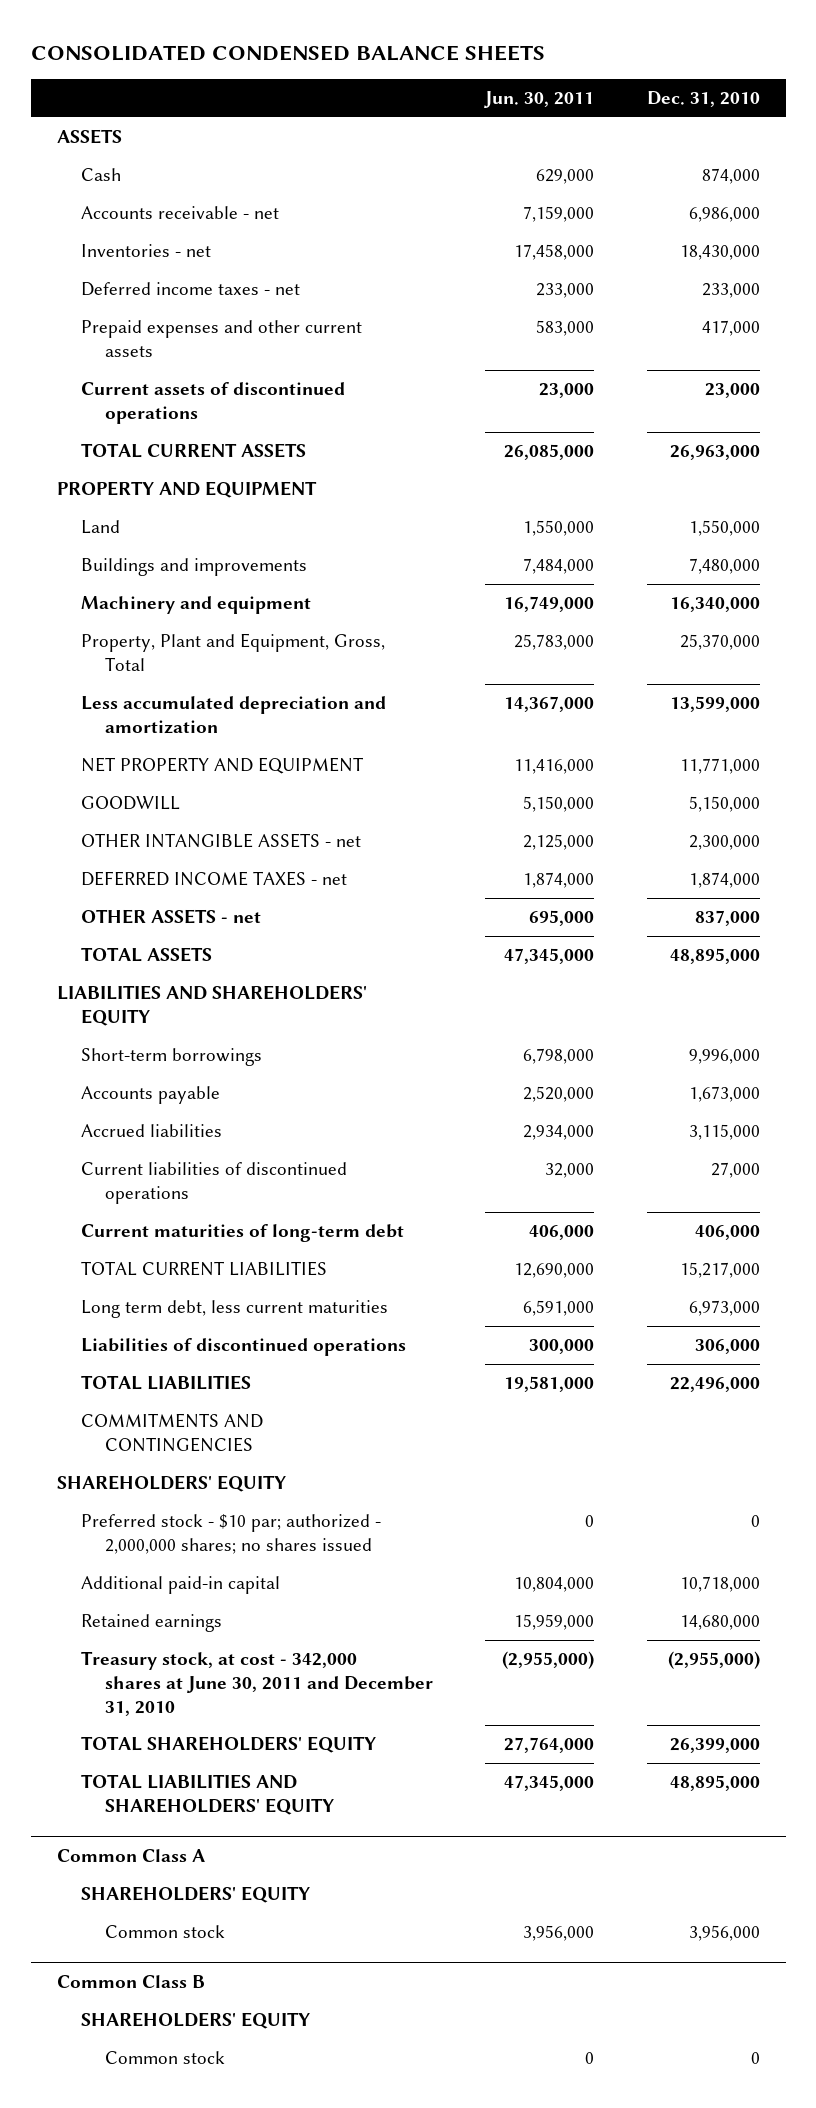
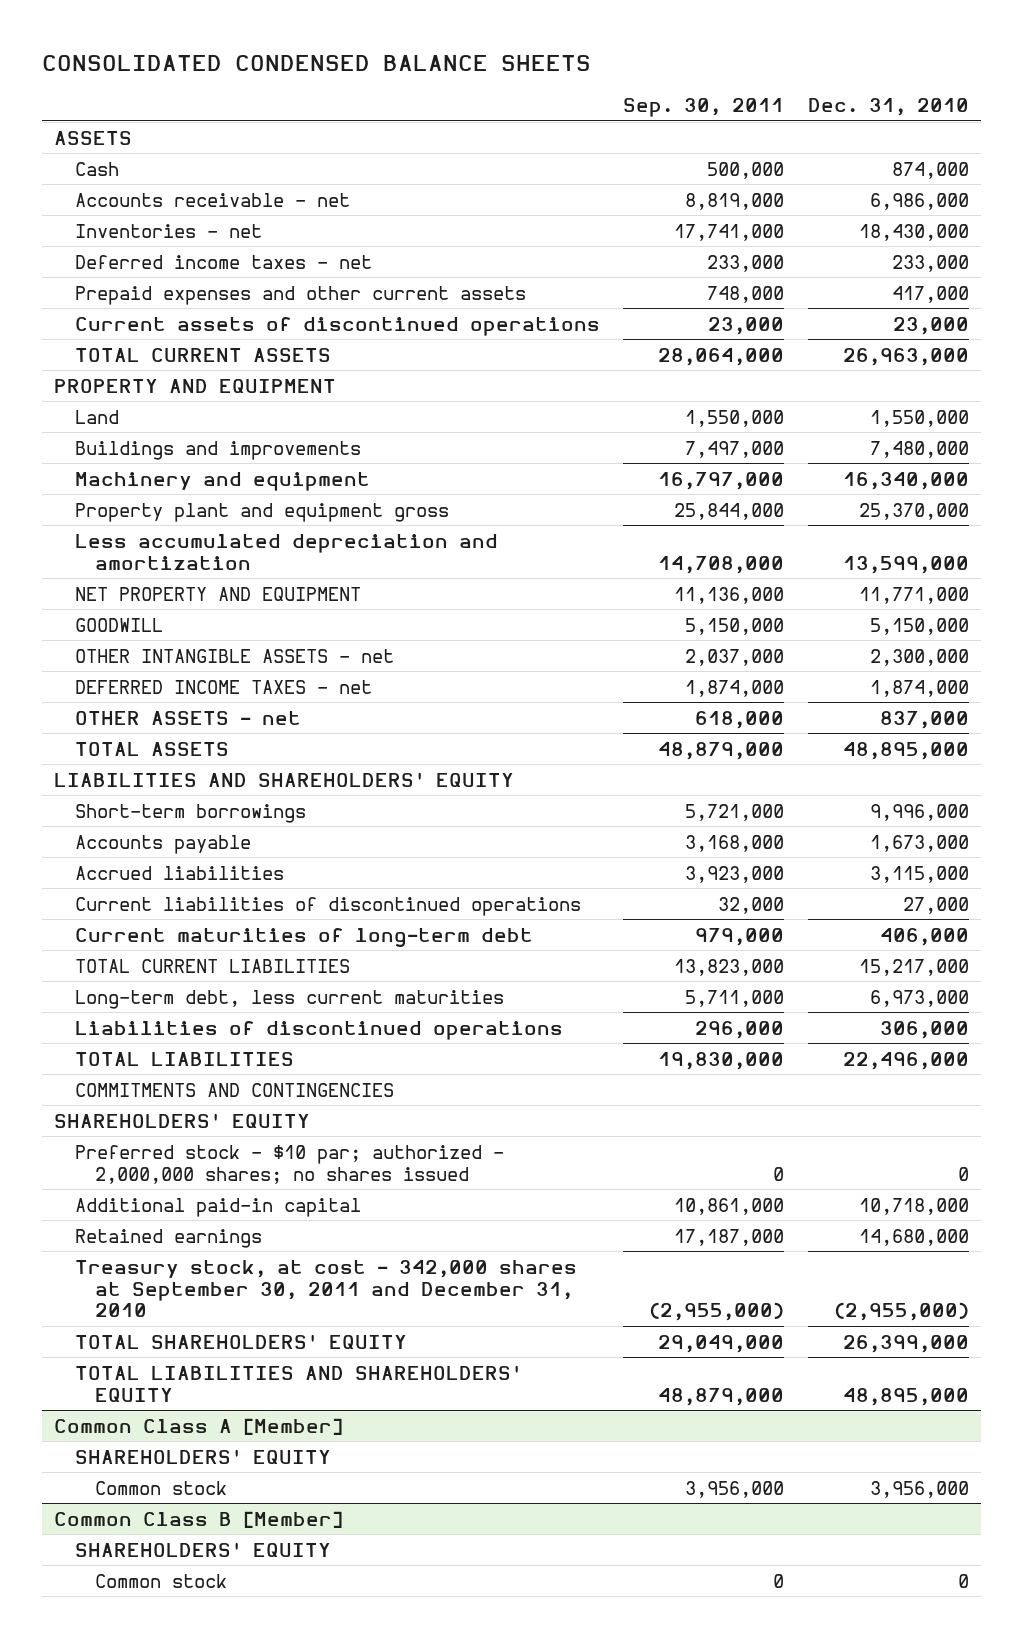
- | Jun. 30, 2011 | Dec. 31, 2010
+ | Sep. 30, 2011 | Dec. 31, 2010
- Property, Plant and Equipment, Gross, Total | 25,783,000 | 25,370,000
+ Property plant and equipment gross | 25,844,000 | 25,370,000
- Long term debt, less current maturities | 6,591,000 | 6,973,000
+ Long-term debt, less current maturities | 5,711,000 | 6,973,000
- Treasury stock, at cost - 342,000 shares at June 30, 2011 and December 31, 2010 | (2,955,000) | (2,955,000)
+ Treasury stock, at cost - 342,000 shares at September 30, 2011 and December 31, 2010 | (2,955,000) | (2,955,000)
- Common Class A
+ Common Class A [Member]
- Common Class B
+ Common Class B [Member]

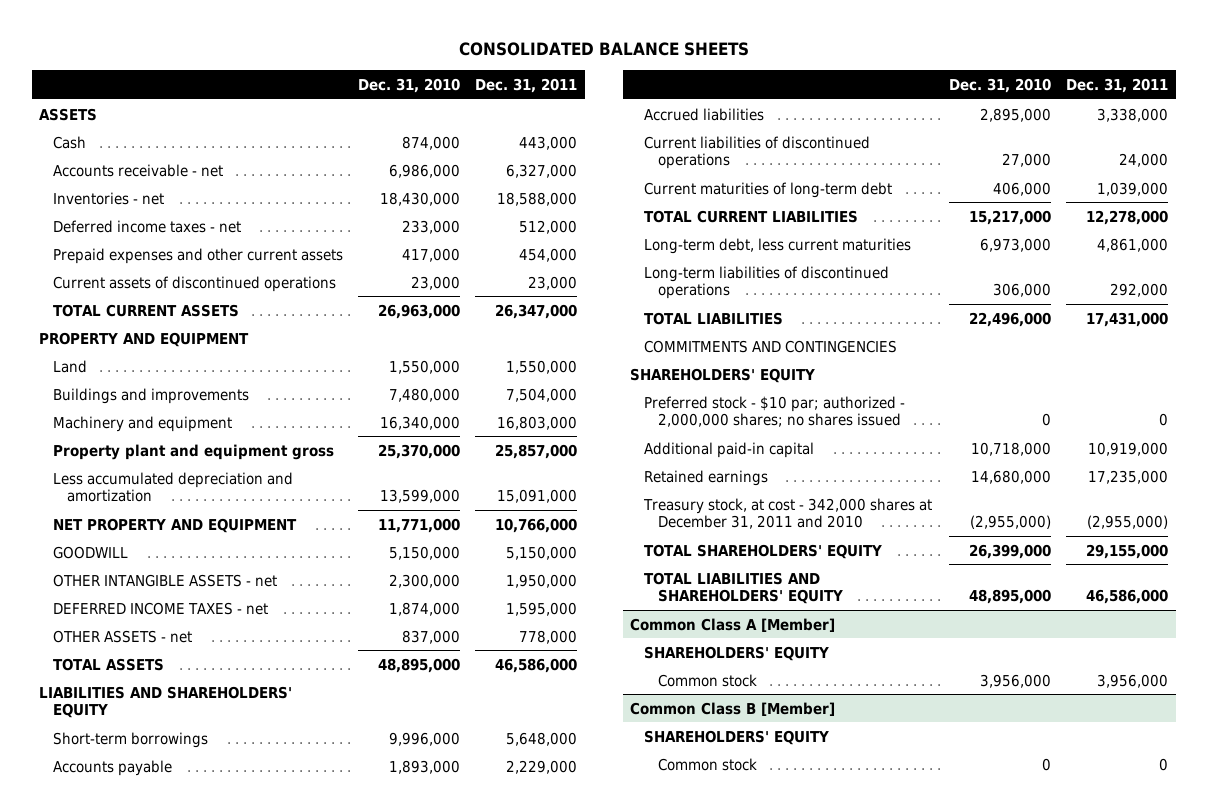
- CONSOLIDATED CONDENSED BALANCE SHEETS
+ CONSOLIDATED BALANCE SHEETS
- | Sep. 30, 2011 | Dec. 31, 2010
+ | Dec. 31, 2010 | Dec. 31, 2011
- Accounts payable | 3,168,000 | 1,673,000
- Accrued liabilities | 3,923,000 | 3,115,000
+ Accounts payable | 1,893,000 | 2,229,000
+ Accrued liabilities | 2,895,000 | 3,338,000
- Liabilities of discontinued operations | 296,000 | 306,000
+ Long-term liabilities of discontinued operations | 306,000 | 292,000
- Treasury stock, at cost - 342,000 shares at September 30, 2011 and December 31, 2010 | (2,955,000) | (2,955,000)
+ Treasury stock, at cost - 342,000 shares at December 31, 2011 and 2010 | (2,955,000) | (2,955,000)

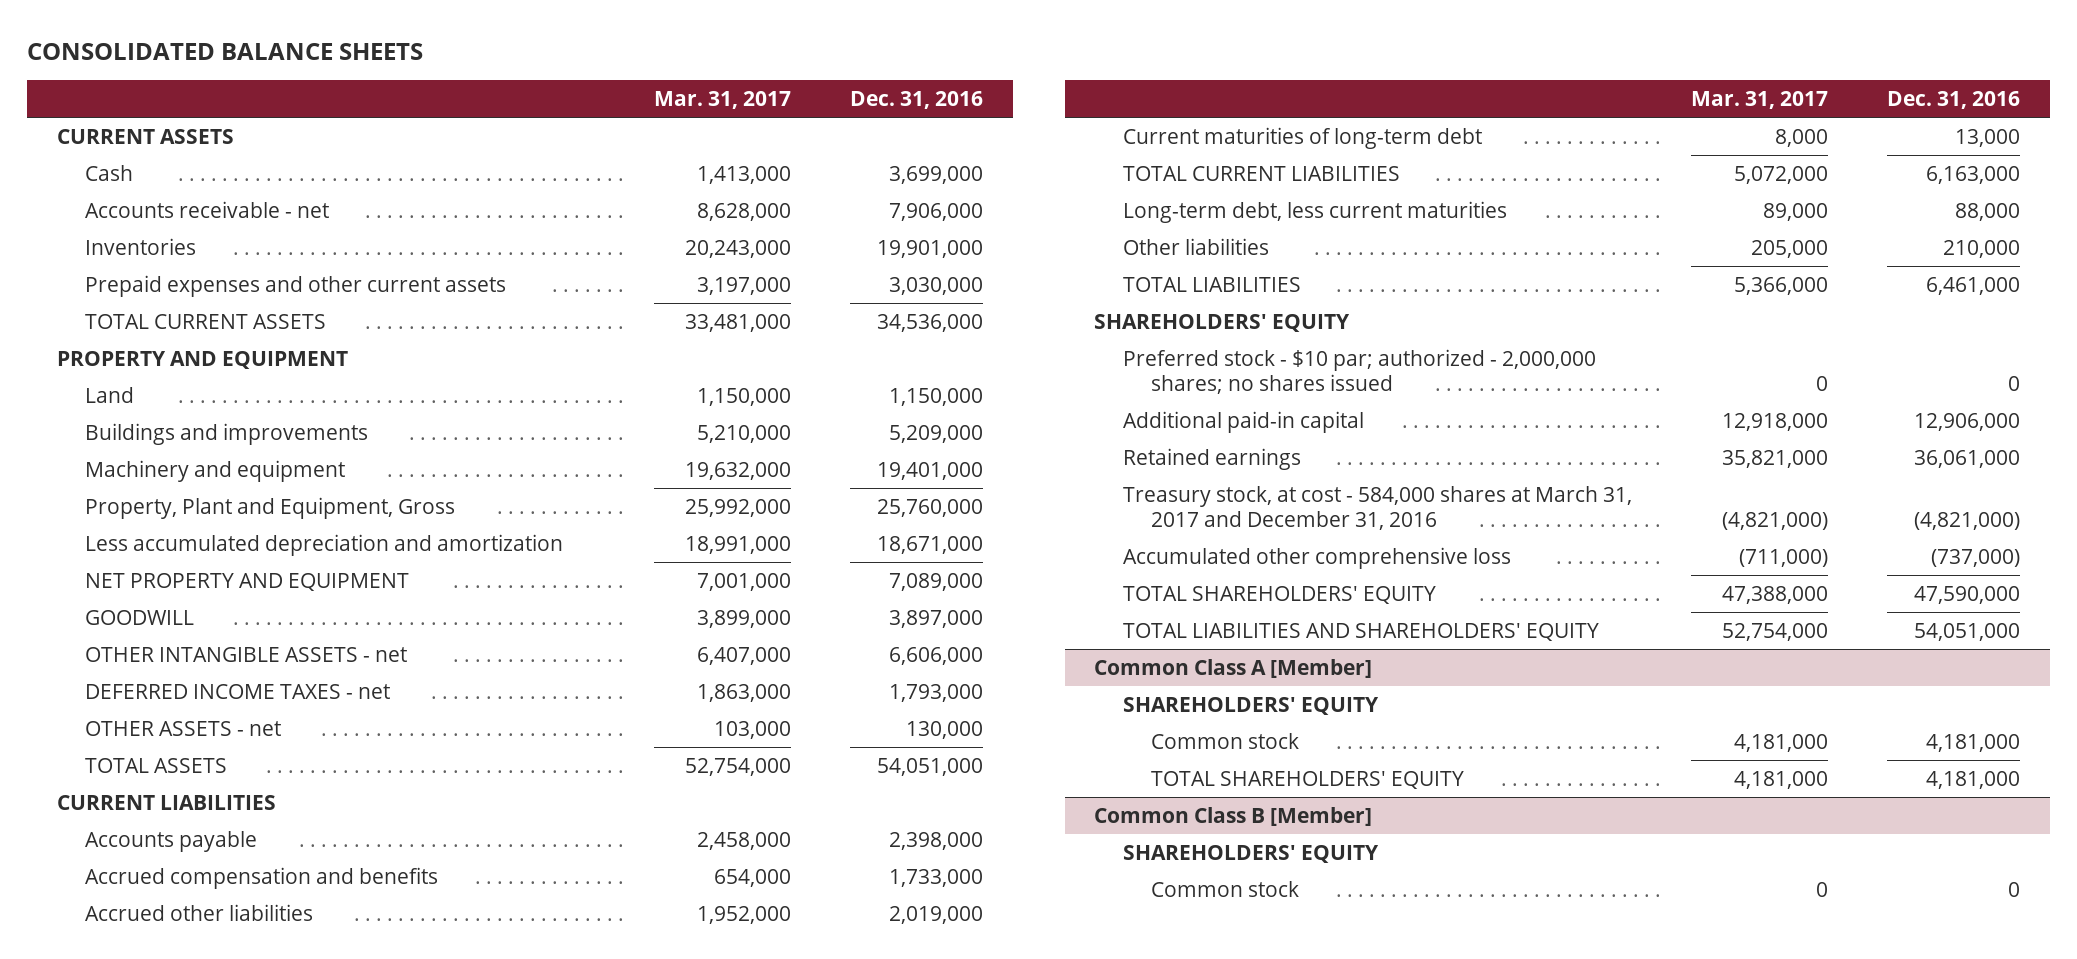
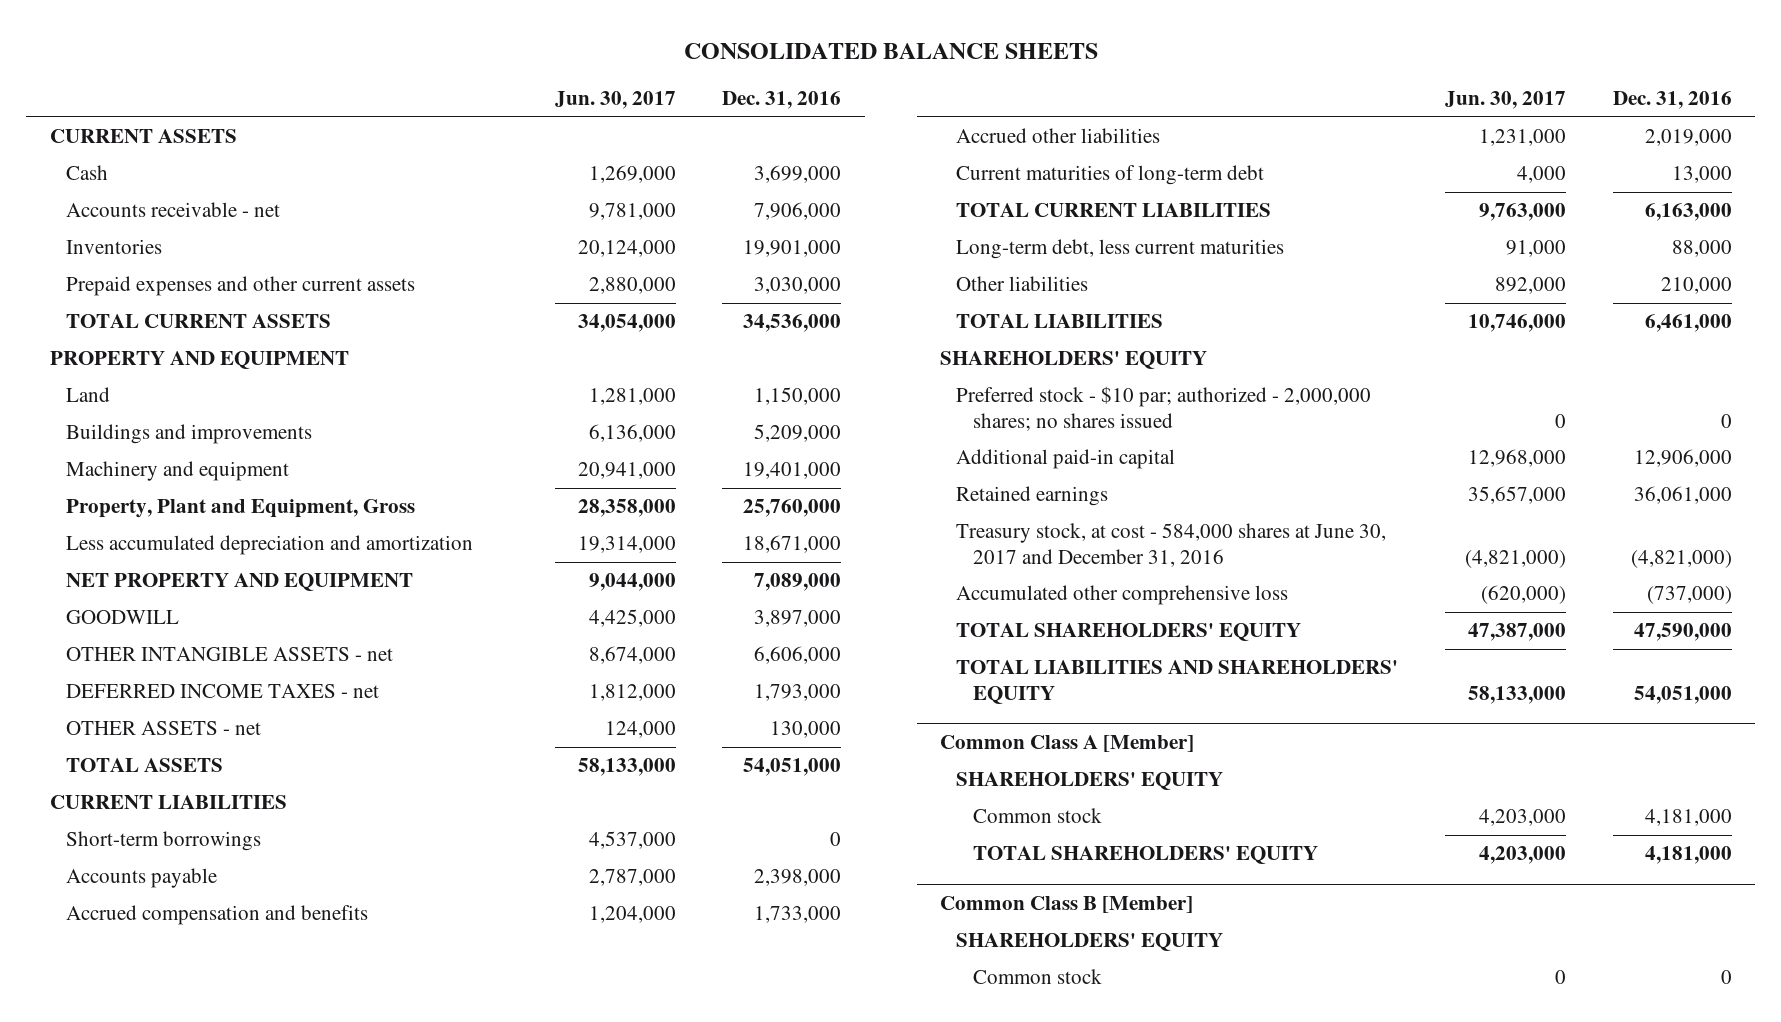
- | Mar. 31, 2017 | Dec. 31, 2016
+ | Jun. 30, 2017 | Dec. 31, 2016
+ Short-term borrowings | 4,537,000 | 0
- Treasury stock, at cost - 584,000 shares at March 31, 2017 and December 31, 2016 | (4,821,000) | (4,821,000)
+ Treasury stock, at cost - 584,000 shares at June 30, 2017 and December 31, 2016 | (4,821,000) | (4,821,000)

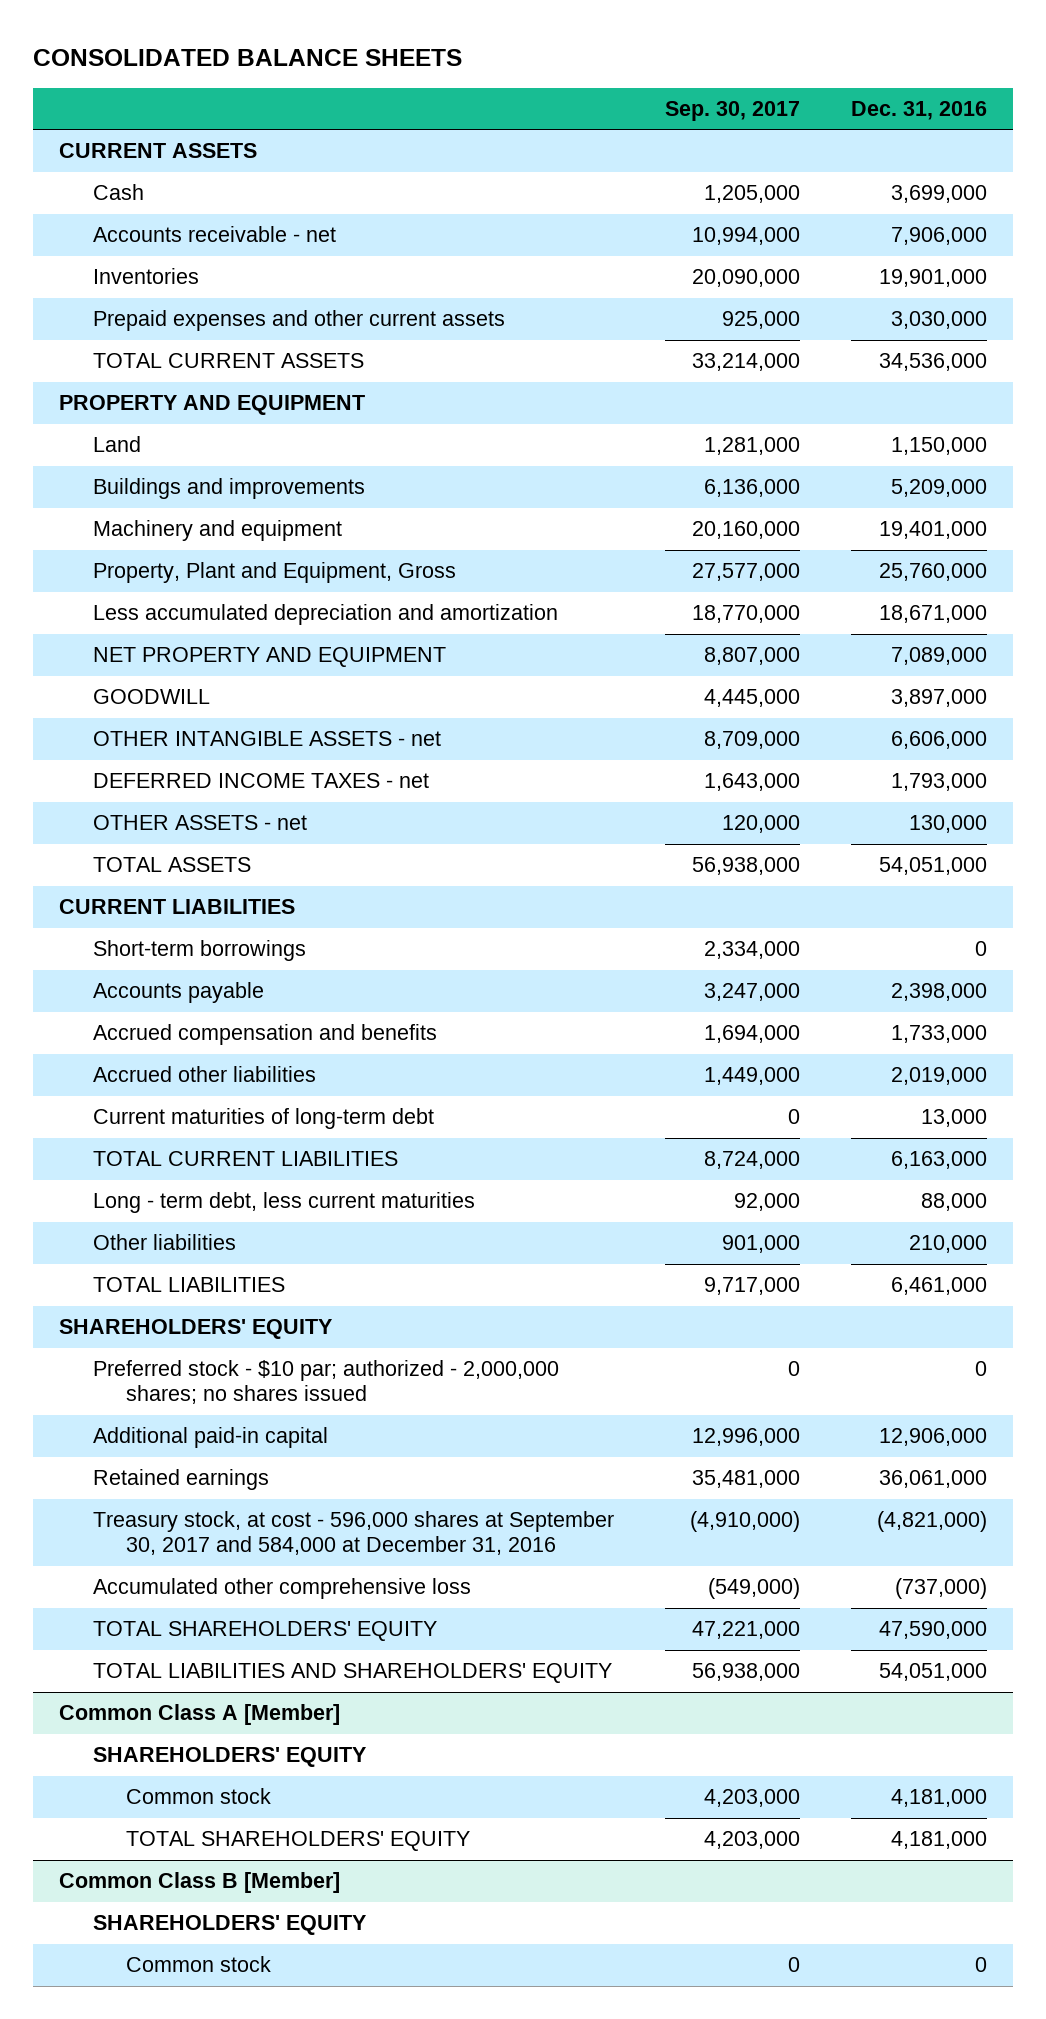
- | Jun. 30, 2017 | Dec. 31, 2016
+ | Sep. 30, 2017 | Dec. 31, 2016
- Long-term debt, less current maturities | 91,000 | 88,000
+ Long - term debt, less current maturities | 92,000 | 88,000
- Treasury stock, at cost - 584,000 shares at June 30, 2017 and December 31, 2016 | (4,821,000) | (4,821,000)
+ Treasury stock, at cost - 596,000 shares at September 30, 2017 and 584,000 at December 31, 2016 | (4,910,000) | (4,821,000)

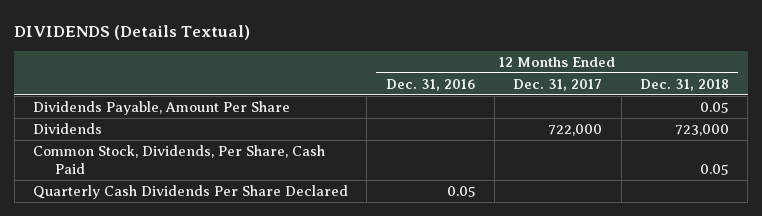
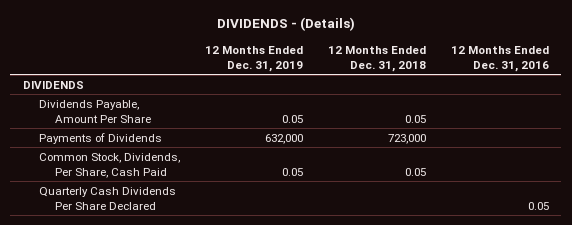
- DIVIDENDS (Details Textual)
+ DIVIDENDS - (Details)
- | 12 Months Ended Dec. 31, 2016 | 12 Months Ended Dec. 31, 2017 | 12 Months Ended Dec. 31, 2018
+ | 12 Months Ended Dec. 31, 2019 | 12 Months Ended Dec. 31, 2018 | 12 Months Ended Dec. 31, 2016
+ DIVIDENDS
- Dividends | | 722,000 | 723,000
+ Payments of Dividends | 632,000 | 723,000 |

